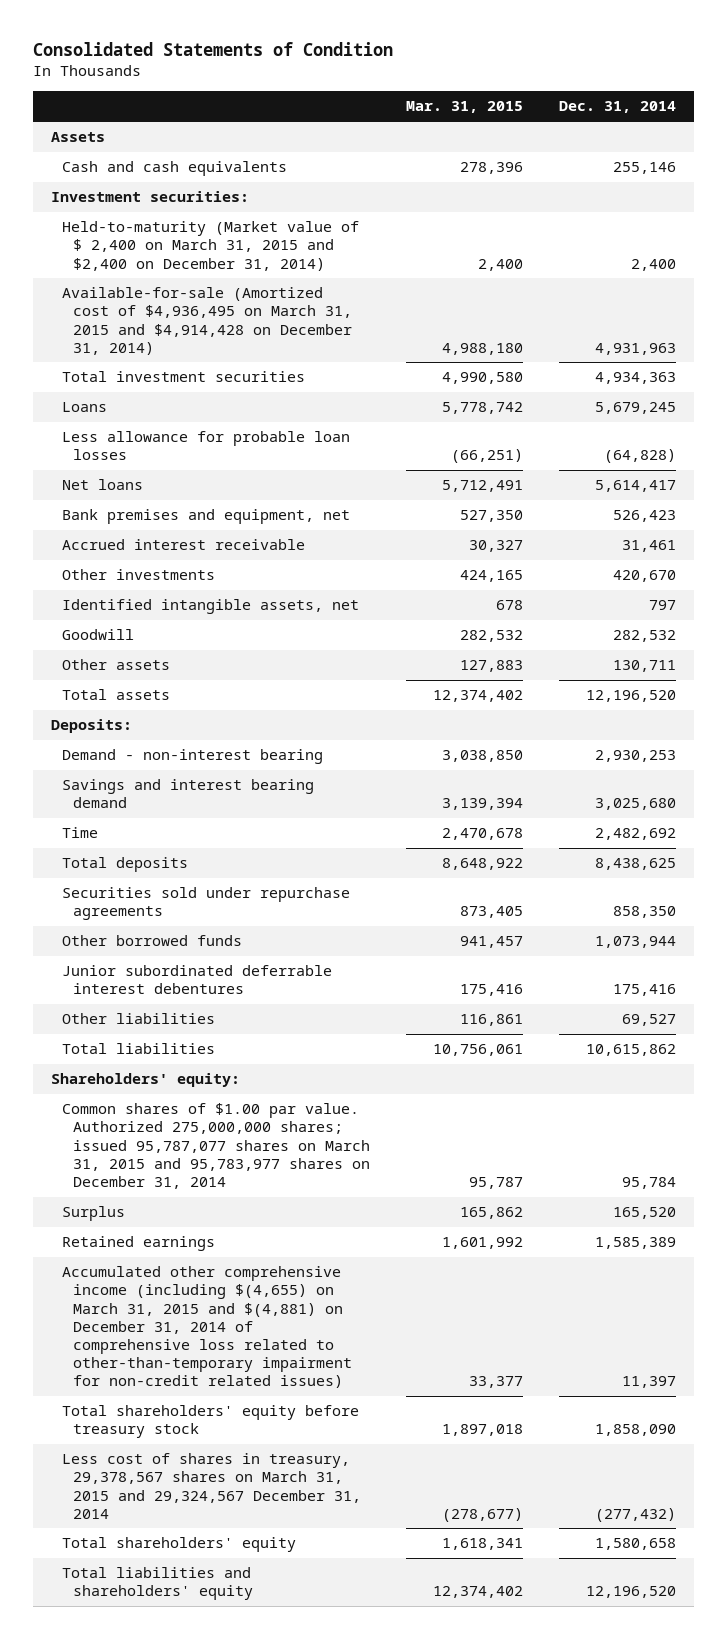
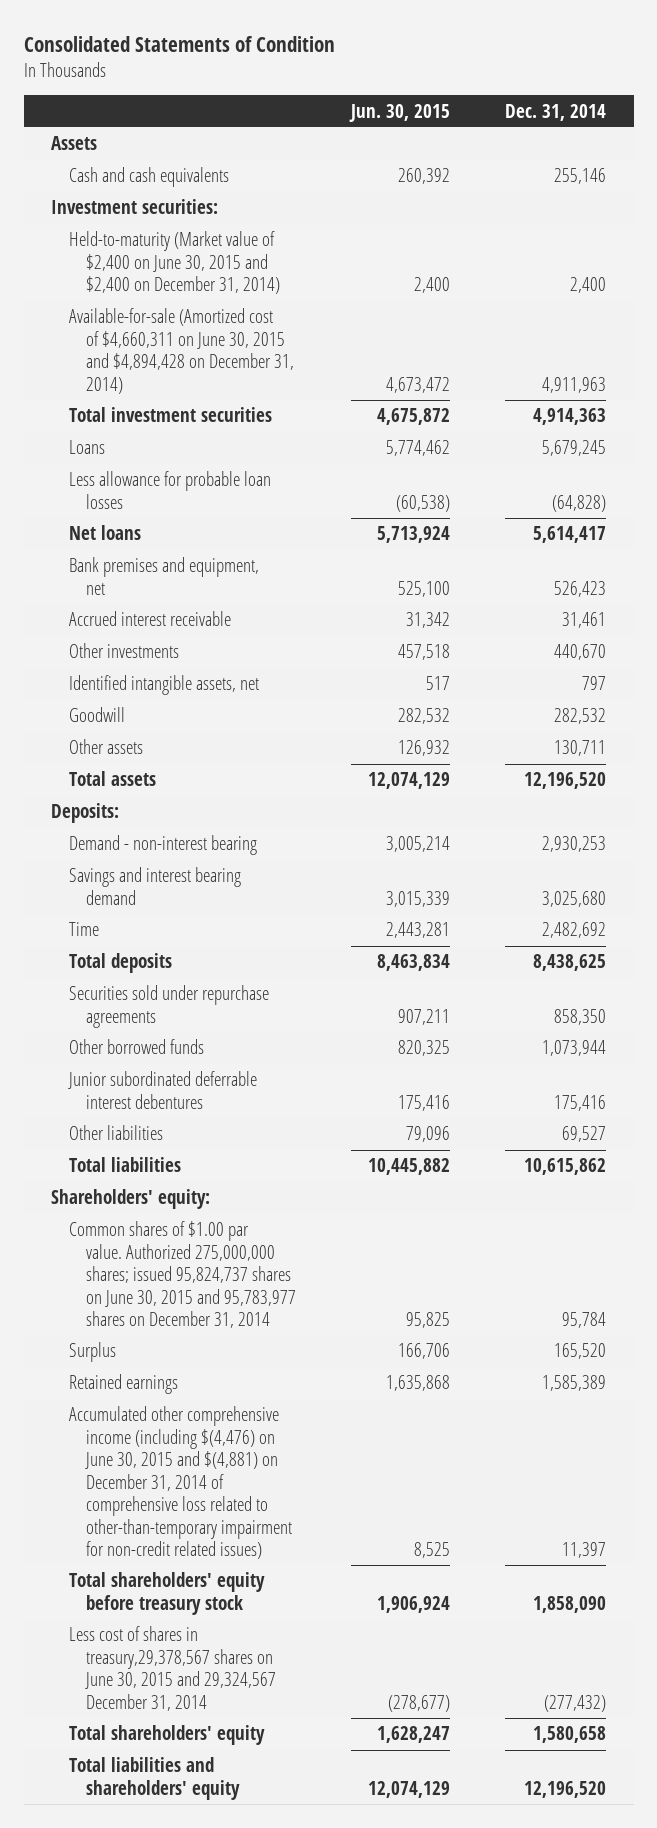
- | Mar. 31, 2015 | Dec. 31, 2014
+ | Jun. 30, 2015 | Dec. 31, 2014
- Held-to-maturity (Market value of $ 2,400 on March 31, 2015 and $2,400 on December 31, 2014) | 2,400 | 2,400
- Available-for-sale (Amortized cost of $4,936,495 on March 31, 2015 and $4,914,428 on December 31, 2014) | 4,988,180 | 4,931,963
- Total investment securities | 4,990,580 | 4,934,363
+ Held-to-maturity (Market value of $2,400 on June 30, 2015 and $2,400 on December 31, 2014) | 2,400 | 2,400
+ Available-for-sale (Amortized cost of $4,660,311 on June 30, 2015 and $4,894,428 on December 31, 2014) | 4,673,472 | 4,911,963
+ Total investment securities | 4,675,872 | 4,914,363
- Other investments | 424,165 | 420,670
+ Other investments | 457,518 | 440,670
- Common shares of $1.00 par value. Authorized 275,000,000 shares; issued 95,787,077 shares on March 31, 2015 and 95,783,977 shares on December 31, 2014 | 95,787 | 95,784
+ Common shares of $1.00 par value. Authorized 275,000,000 shares; issued 95,824,737 shares on June 30, 2015 and 95,783,977 shares on December 31, 2014 | 95,825 | 95,784
- Accumulated other comprehensive income (including $(4,655) on March 31, 2015 and $(4,881) on December 31, 2014 of comprehensive loss related to other-than-temporary impairment for non-credit related issues) | 33,377 | 11,397
+ Accumulated other comprehensive income (including $(4,476) on June 30, 2015 and $(4,881) on December 31, 2014 of comprehensive loss related to other-than-temporary impairment for non-credit related issues) | 8,525 | 11,397
- Less cost of shares in treasury, 29,378,567 shares on March 31, 2015 and 29,324,567 December 31, 2014 | (278,677) | (277,432)
+ Less cost of shares in treasury,29,378,567 shares on June 30, 2015 and 29,324,567 December 31, 2014 | (278,677) | (277,432)

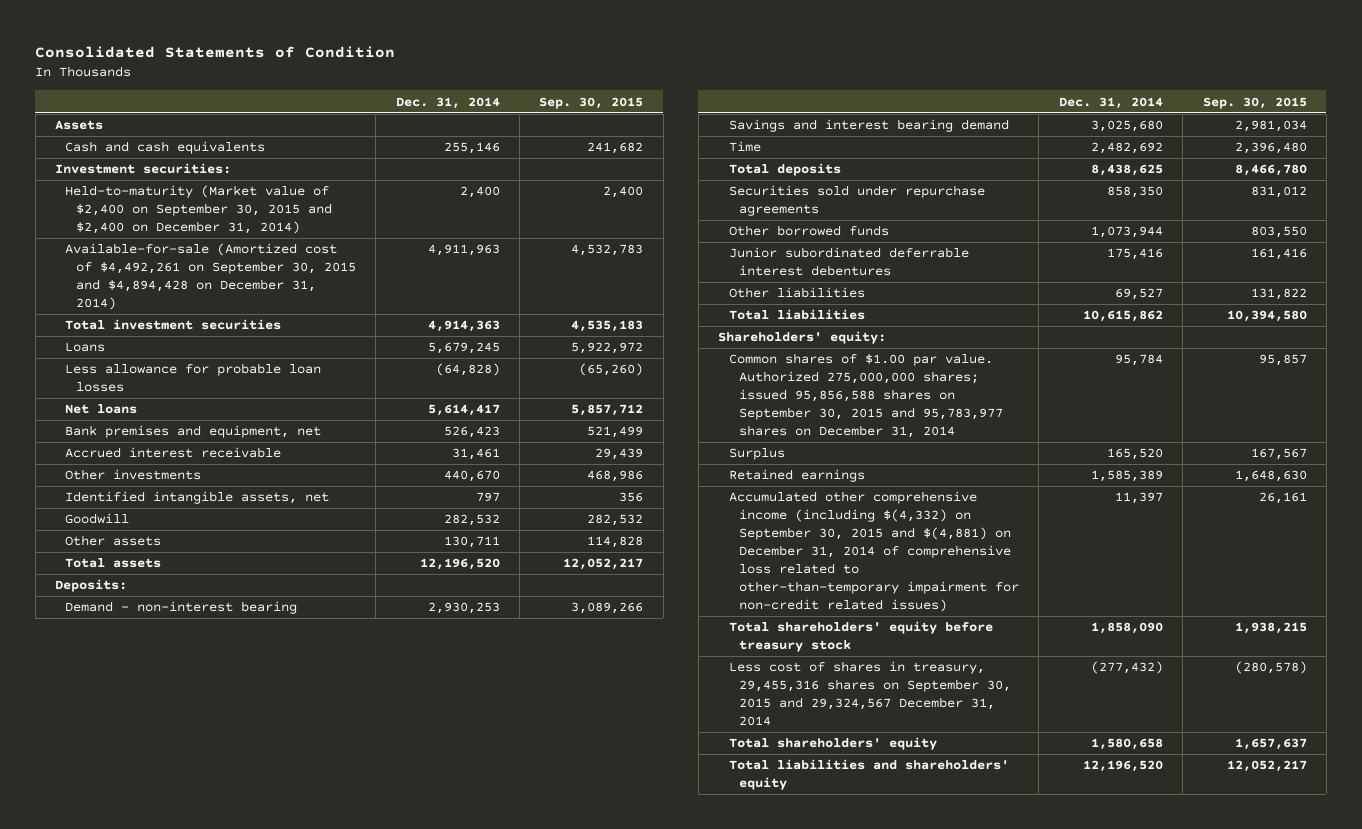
- | Jun. 30, 2015 | Dec. 31, 2014
+ | Dec. 31, 2014 | Sep. 30, 2015
- Held-to-maturity (Market value of $2,400 on June 30, 2015 and $2,400 on December 31, 2014) | 2,400 | 2,400
- Available-for-sale (Amortized cost of $4,660,311 on June 30, 2015 and $4,894,428 on December 31, 2014) | 4,673,472 | 4,911,963
+ Held-to-maturity (Market value of $2,400 on September 30, 2015 and $2,400 on December 31, 2014) | 2,400 | 2,400
+ Available-for-sale (Amortized cost of $4,492,261 on September 30, 2015 and $4,894,428 on December 31, 2014) | 4,911,963 | 4,532,783
- Common shares of $1.00 par value. Authorized 275,000,000 shares; issued 95,824,737 shares on June 30, 2015 and 95,783,977 shares on December 31, 2014 | 95,825 | 95,784
+ Common shares of $1.00 par value. Authorized 275,000,000 shares; issued 95,856,588 shares on September 30, 2015 and 95,783,977 shares on December 31, 2014 | 95,784 | 95,857
- Accumulated other comprehensive income (including $(4,476) on June 30, 2015 and $(4,881) on December 31, 2014 of comprehensive loss related to other-than-temporary impairment for non-credit related issues) | 8,525 | 11,397
+ Accumulated other comprehensive income (including $(4,332) on September 30, 2015 and $(4,881) on December 31, 2014 of comprehensive loss related to other-than-temporary impairment for non-credit related issues) | 11,397 | 26,161
- Less cost of shares in treasury,29,378,567 shares on June 30, 2015 and 29,324,567 December 31, 2014 | (278,677) | (277,432)
+ Less cost of shares in treasury, 29,455,316 shares on September 30, 2015 and 29,324,567 December 31, 2014 | (277,432) | (280,578)

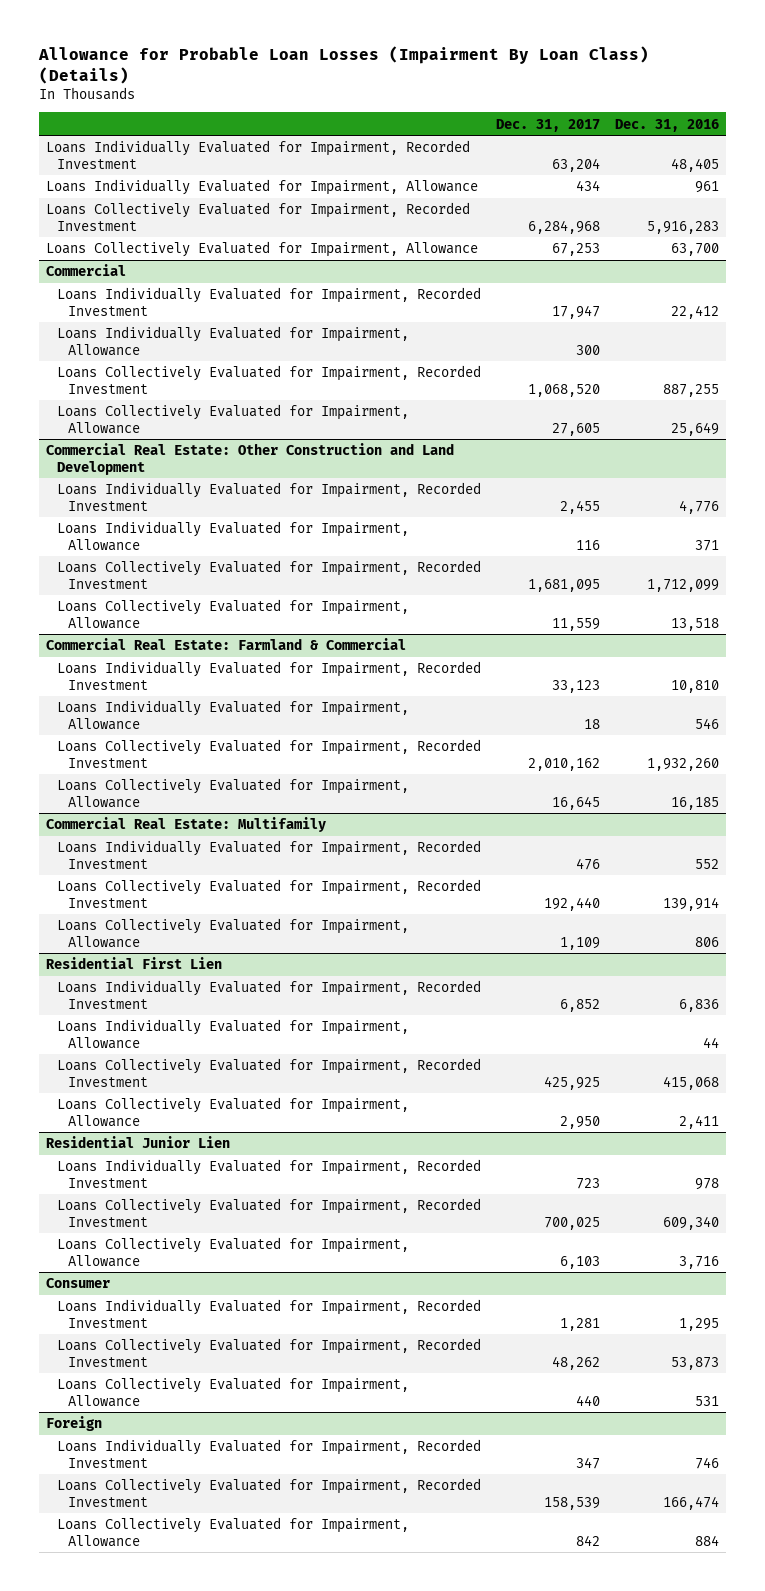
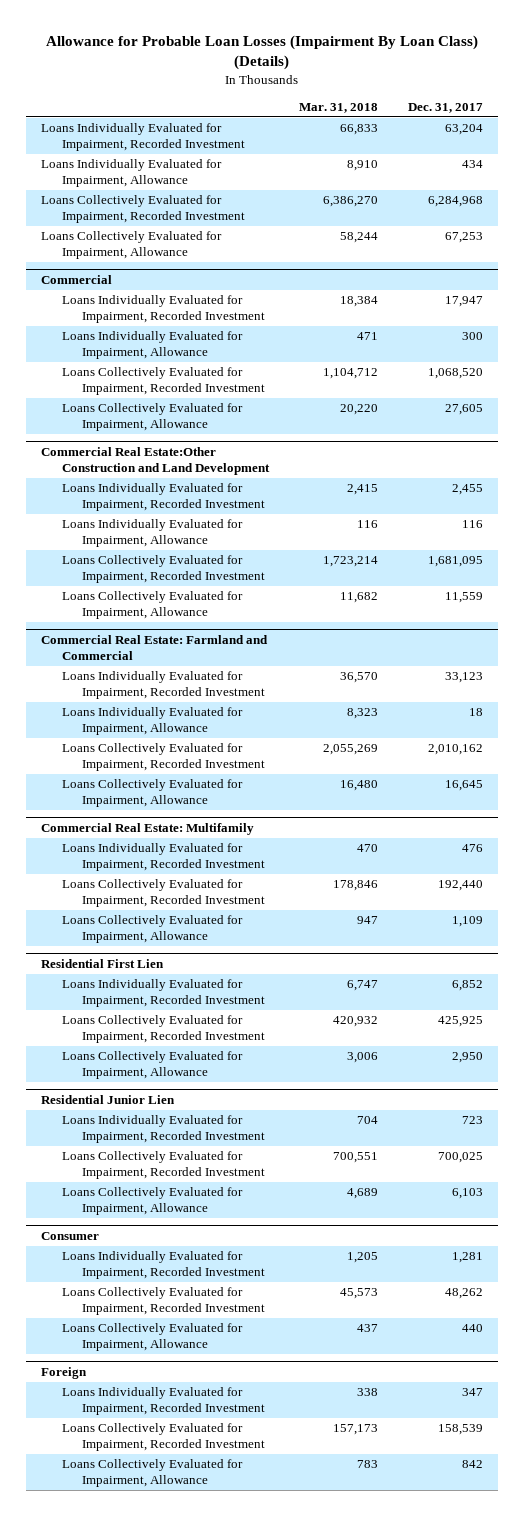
- | Dec. 31, 2017 | Dec. 31, 2016
+ | Mar. 31, 2018 | Dec. 31, 2017
- Commercial Real Estate: Other Construction and Land Development
+ Commercial Real Estate:Other Construction and Land Development
- Commercial Real Estate: Farmland & Commercial
+ Commercial Real Estate: Farmland and Commercial
@ Residential First Lien
- Loans Individually Evaluated for Impairment, Allowance | | 44

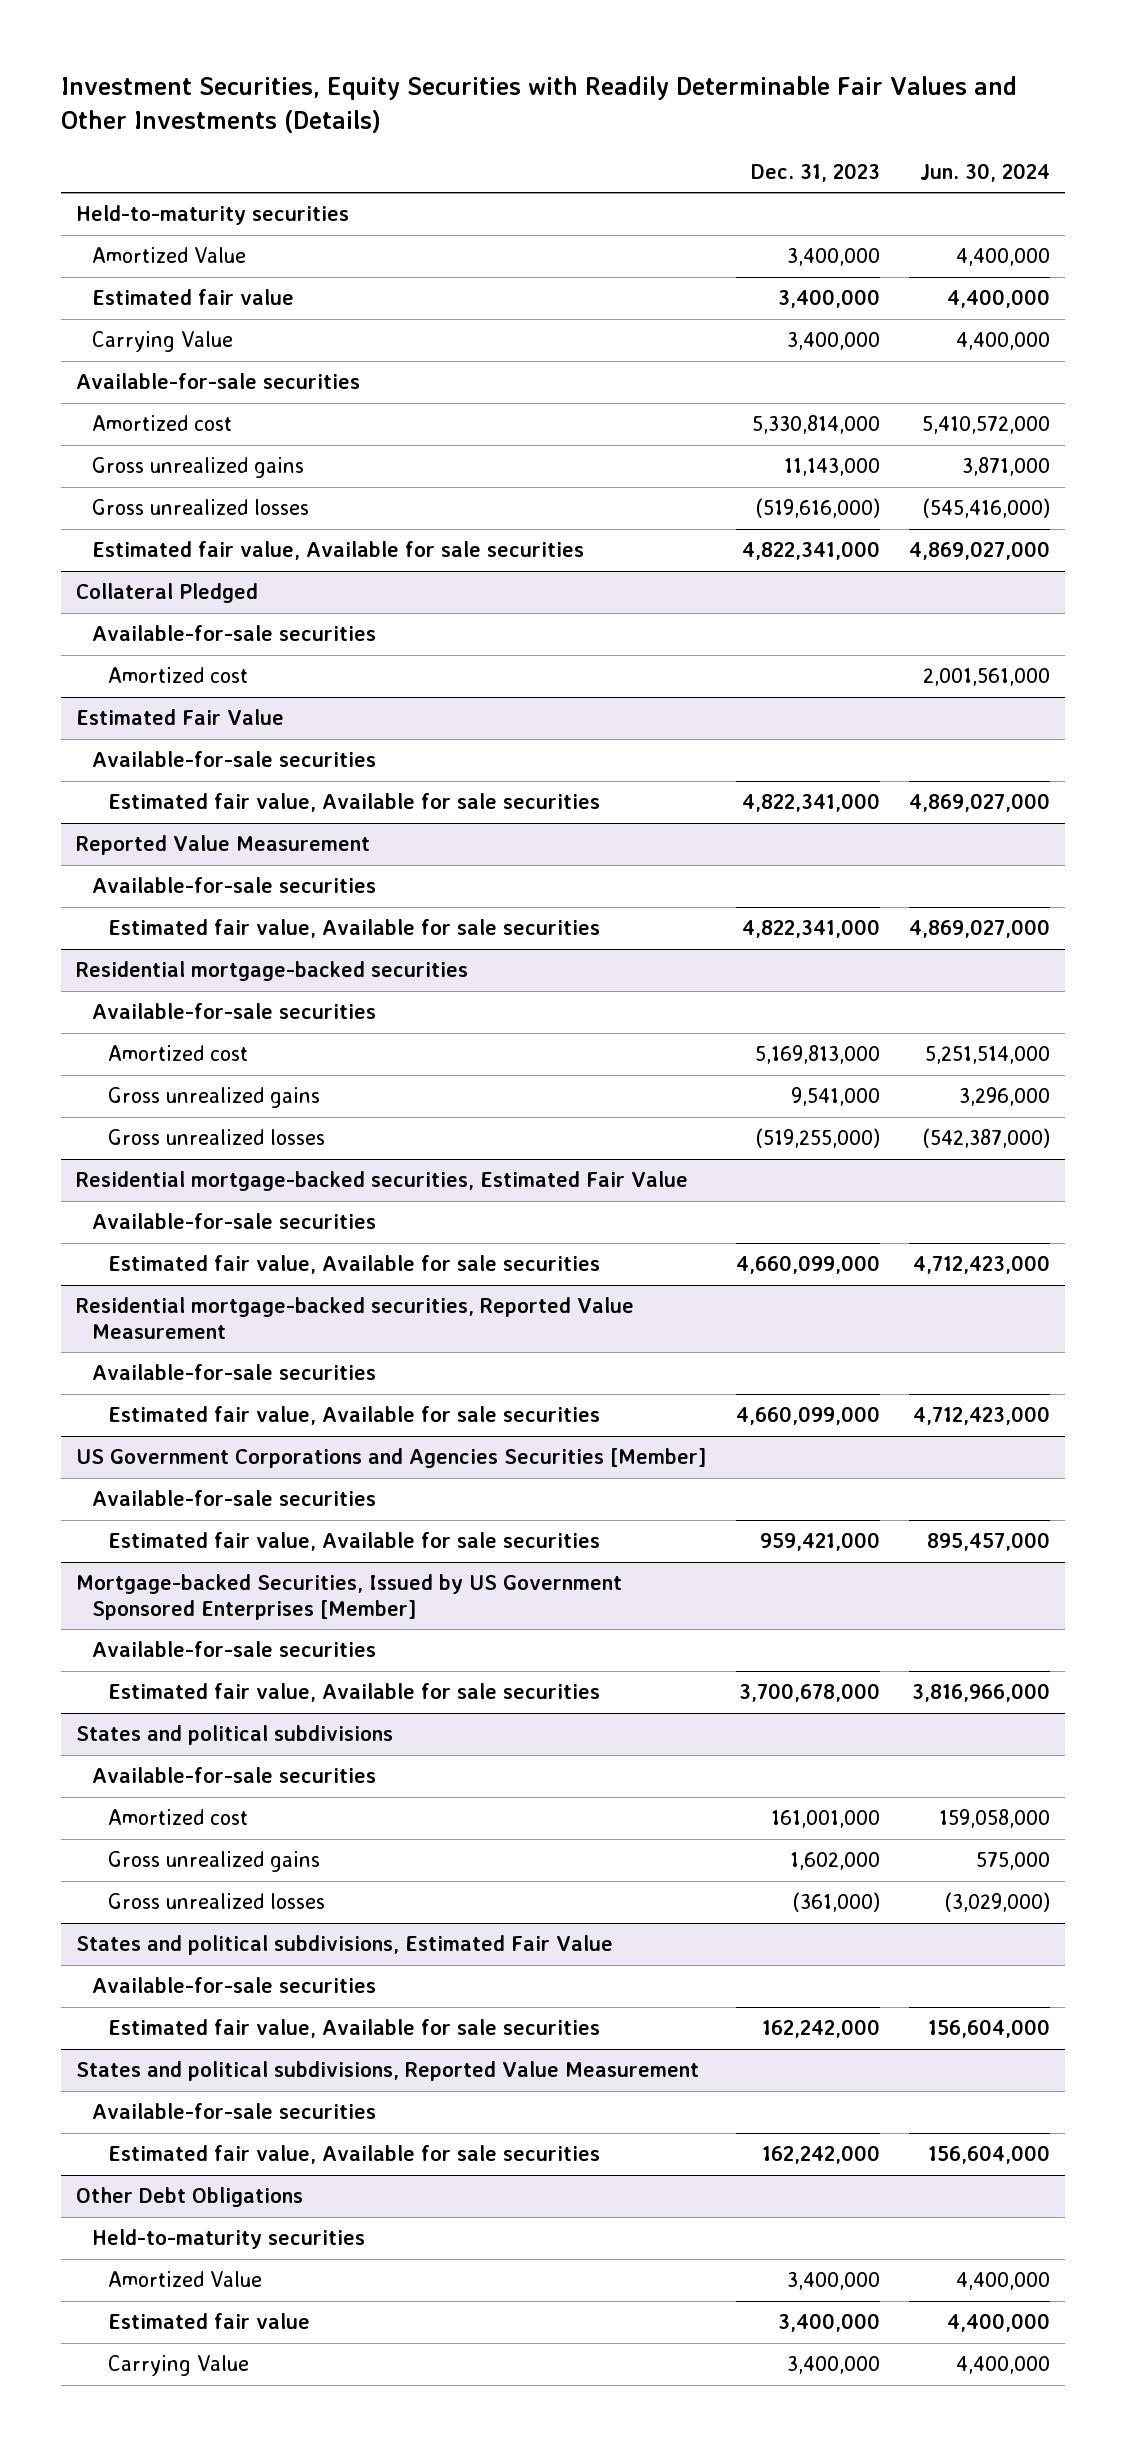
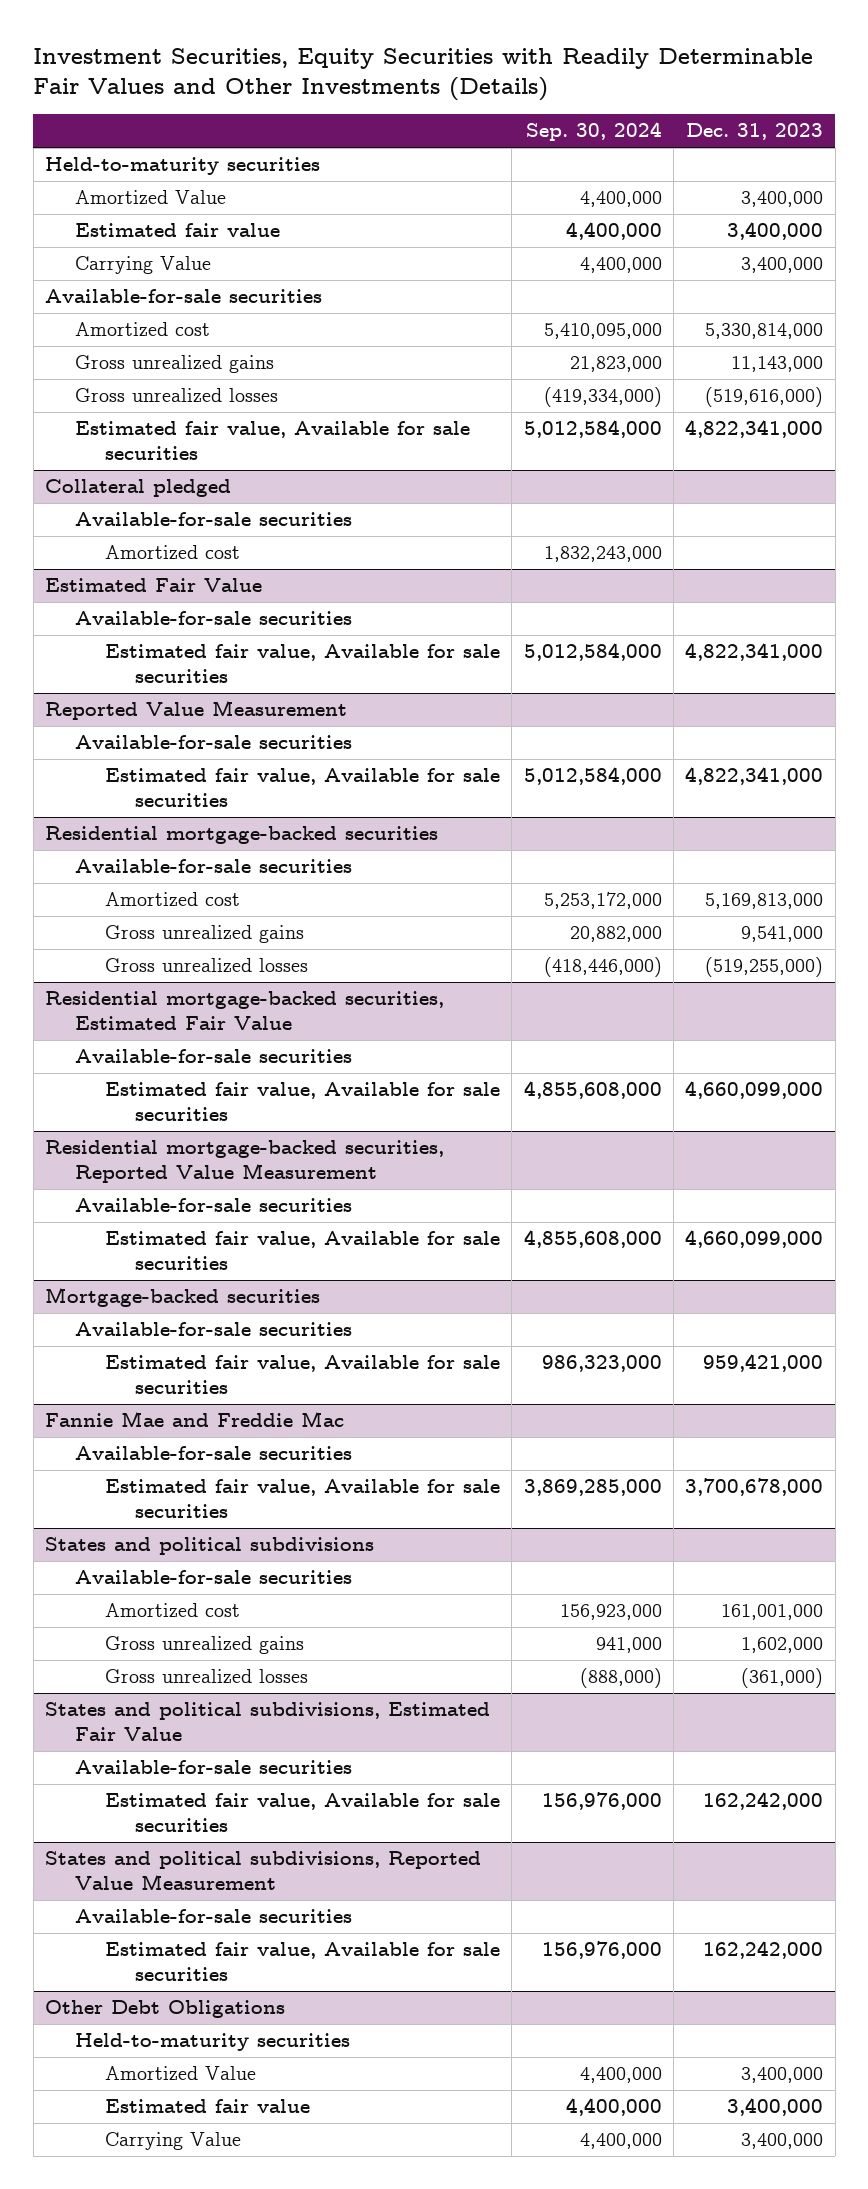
- | Dec. 31, 2023 | Jun. 30, 2024
+ | Sep. 30, 2024 | Dec. 31, 2023
- Collateral Pledged
+ Collateral pledged
- US Government Corporations and Agencies Securities [Member]
+ Mortgage-backed securities
- Mortgage-backed Securities, Issued by US Government Sponsored Enterprises [Member]
+ Fannie Mae and Freddie Mac

